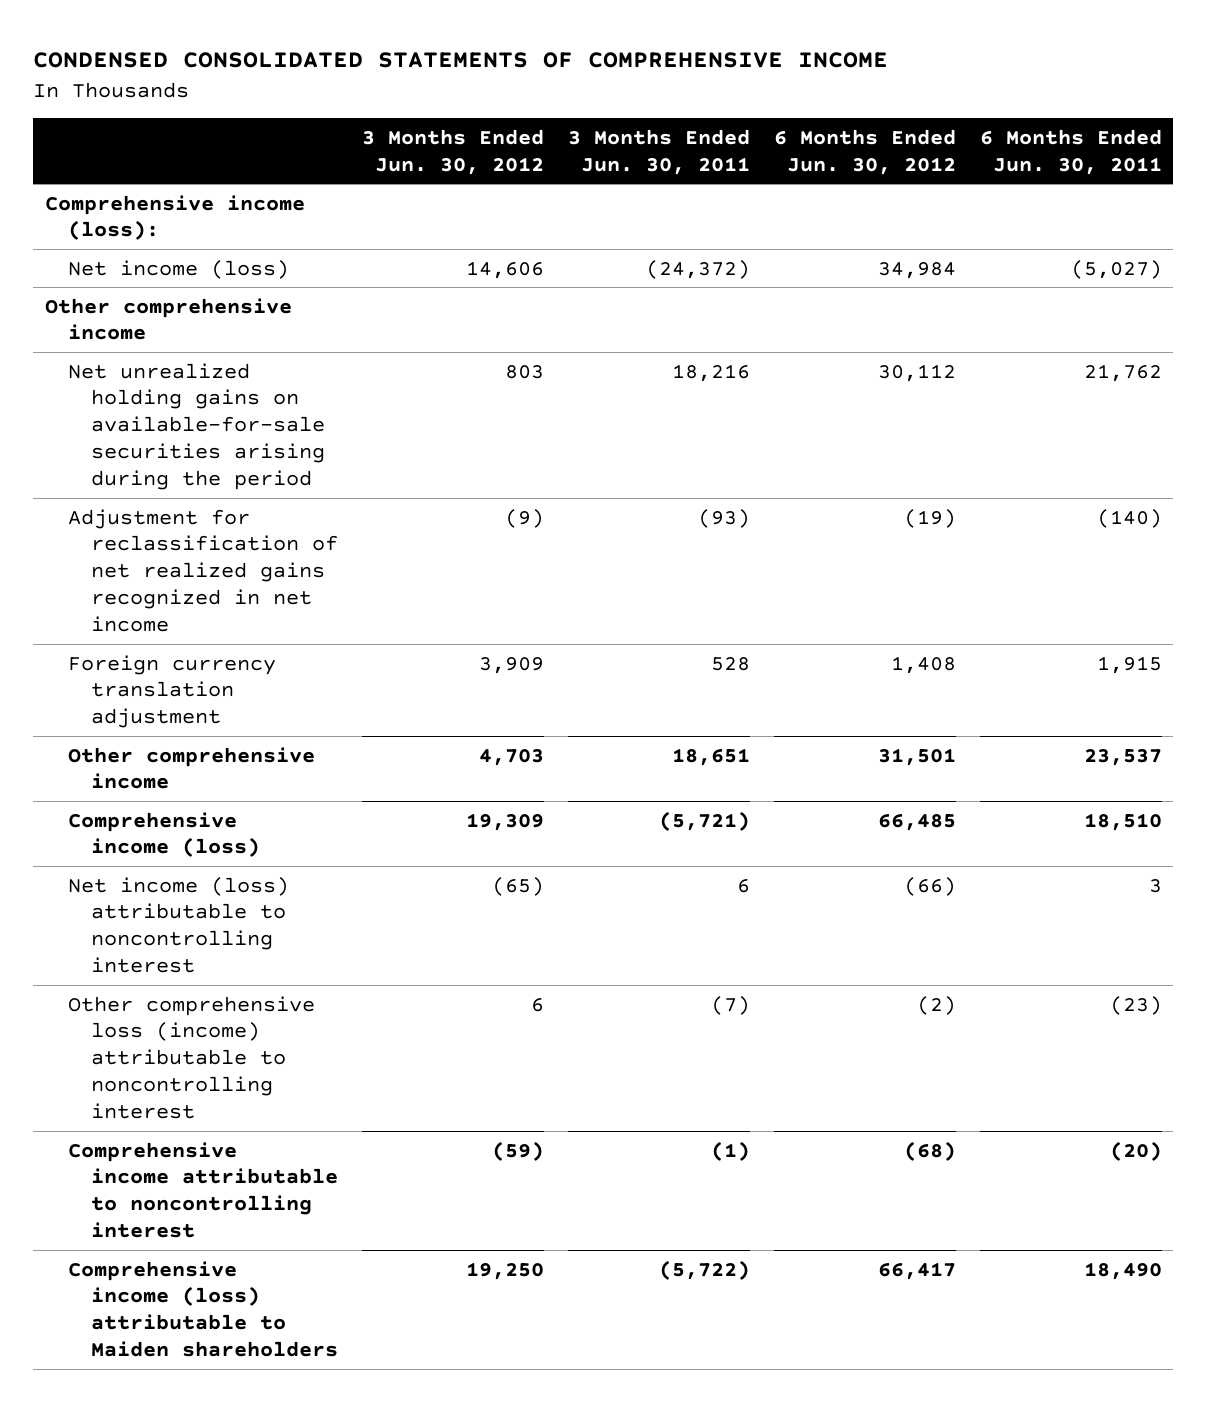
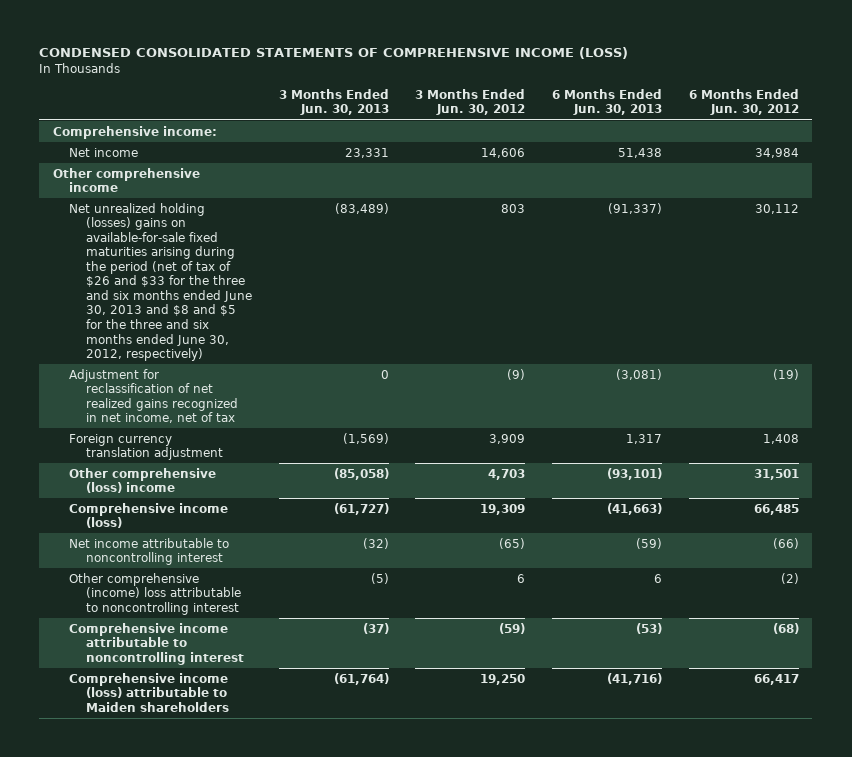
- CONDENSED CONSOLIDATED STATEMENTS OF COMPREHENSIVE INCOME
+ CONDENSED CONSOLIDATED STATEMENTS OF COMPREHENSIVE INCOME (LOSS)
- | 3 Months Ended Jun. 30, 2012 | 3 Months Ended Jun. 30, 2011 | 6 Months Ended Jun. 30, 2012 | 6 Months Ended Jun. 30, 2011
+ | 3 Months Ended Jun. 30, 2013 | 3 Months Ended Jun. 30, 2012 | 6 Months Ended Jun. 30, 2013 | 6 Months Ended Jun. 30, 2012
- Comprehensive income (loss):
- Net income (loss) | 14,606 | (24,372) | 34,984 | (5,027)
+ Comprehensive income:
+ Net income | 23,331 | 14,606 | 51,438 | 34,984
- Net unrealized holding gains on available-for-sale securities arising during the period | 803 | 18,216 | 30,112 | 21,762
- Adjustment for reclassification of net realized gains recognized in net income | (9) | (93) | (19) | (140)
+ Net unrealized holding (losses) gains on available-for-sale fixed maturities arising during the period (net of tax of $26 and $33 for the three and six months ended June 30, 2013 and $8 and $5 for the three and six months ended June 30, 2012, respectively) | (83,489) | 803 | (91,337) | 30,112
+ Adjustment for reclassification of net realized gains recognized in net income, net of tax | 0 | (9) | (3,081) | (19)
- Other comprehensive income | 4,703 | 18,651 | 31,501 | 23,537
+ Other comprehensive (loss) income | (85,058) | 4,703 | (93,101) | 31,501
- Net income (loss) attributable to noncontrolling interest | (65) | 6 | (66) | 3
- Other comprehensive loss (income) attributable to noncontrolling interest | 6 | (7) | (2) | (23)
+ Net income attributable to noncontrolling interest | (32) | (65) | (59) | (66)
+ Other comprehensive (income) loss attributable to noncontrolling interest | (5) | 6 | 6 | (2)

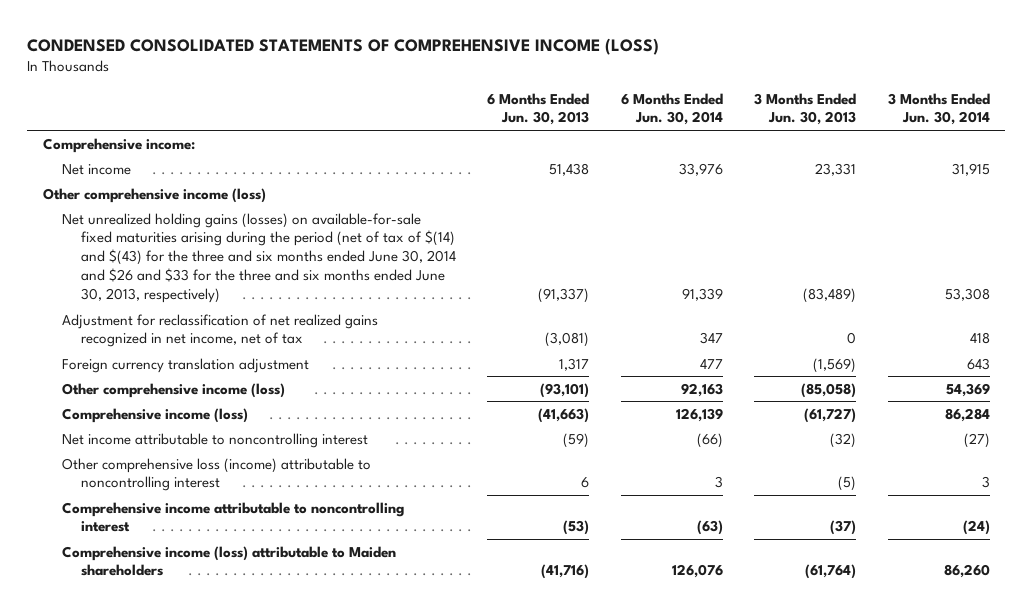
- | 3 Months Ended Jun. 30, 2013 | 3 Months Ended Jun. 30, 2012 | 6 Months Ended Jun. 30, 2013 | 6 Months Ended Jun. 30, 2012
+ | 6 Months Ended Jun. 30, 2013 | 6 Months Ended Jun. 30, 2014 | 3 Months Ended Jun. 30, 2013 | 3 Months Ended Jun. 30, 2014
- Other comprehensive income
- Net unrealized holding (losses) gains on available-for-sale fixed maturities arising during the period (net of tax of $26 and $33 for the three and six months ended June 30, 2013 and $8 and $5 for the three and six months ended June 30, 2012, respectively) | (83,489) | 803 | (91,337) | 30,112
+ Other comprehensive income (loss)
+ Net unrealized holding gains (losses) on available-for-sale fixed maturities arising during the period (net of tax of $(14) and $(43) for the three and six months ended June 30, 2014 and $26 and $33 for the three and six months ended June 30, 2013, respectively) | (91,337) | 91,339 | (83,489) | 53,308
- Other comprehensive (loss) income | (85,058) | 4,703 | (93,101) | 31,501
+ Other comprehensive income (loss) | (93,101) | 92,163 | (85,058) | 54,369
- Other comprehensive (income) loss attributable to noncontrolling interest | (5) | 6 | 6 | (2)
+ Other comprehensive loss (income) attributable to noncontrolling interest | 6 | 3 | (5) | 3

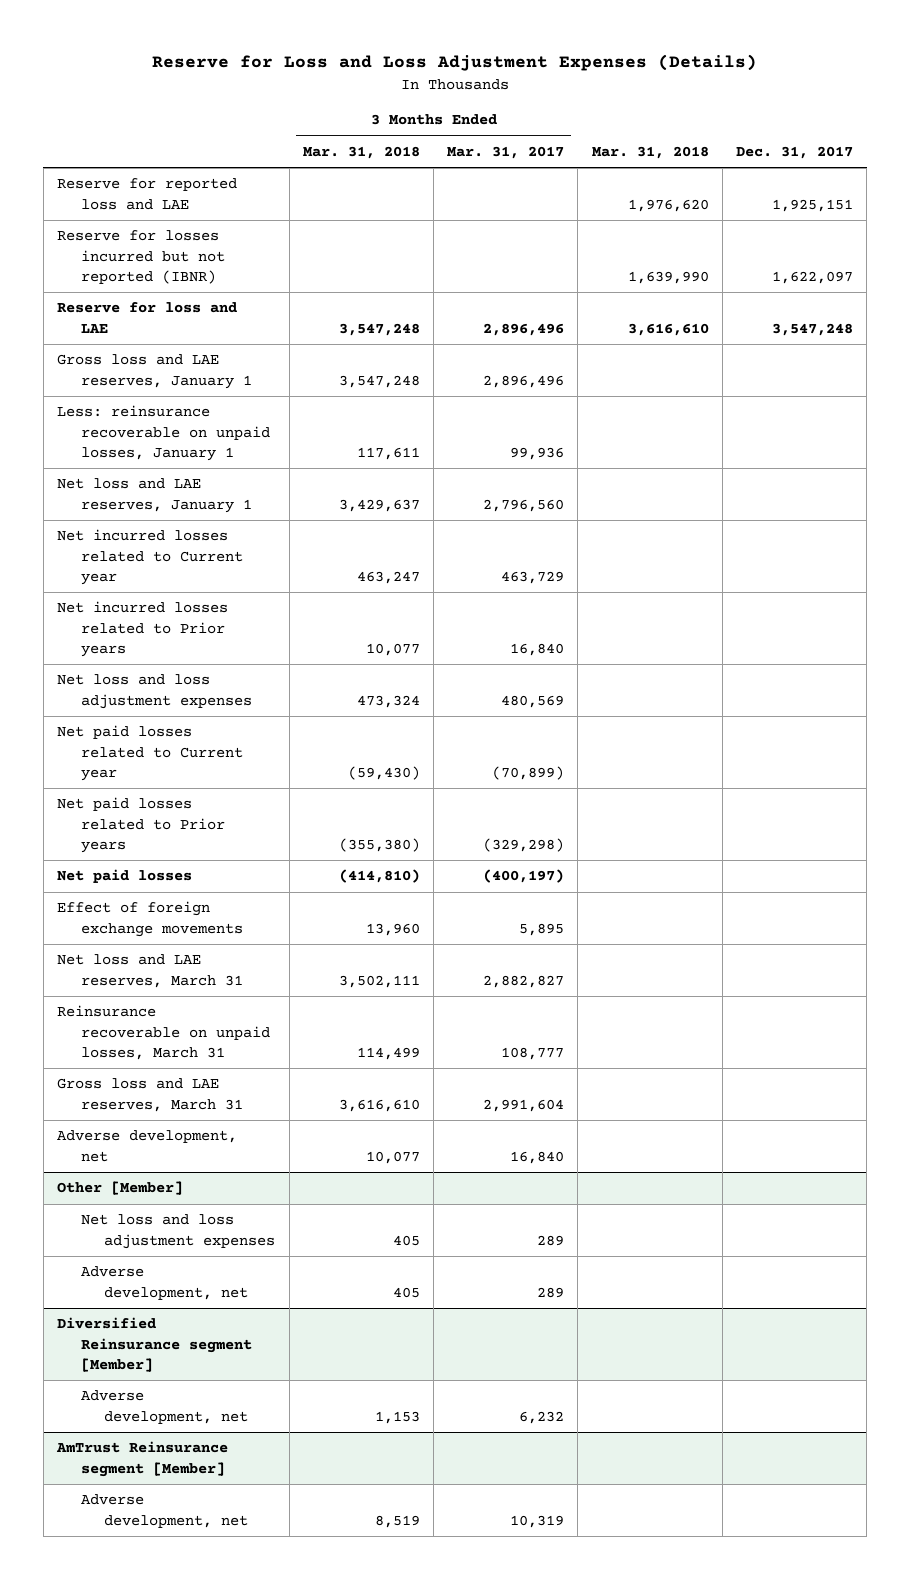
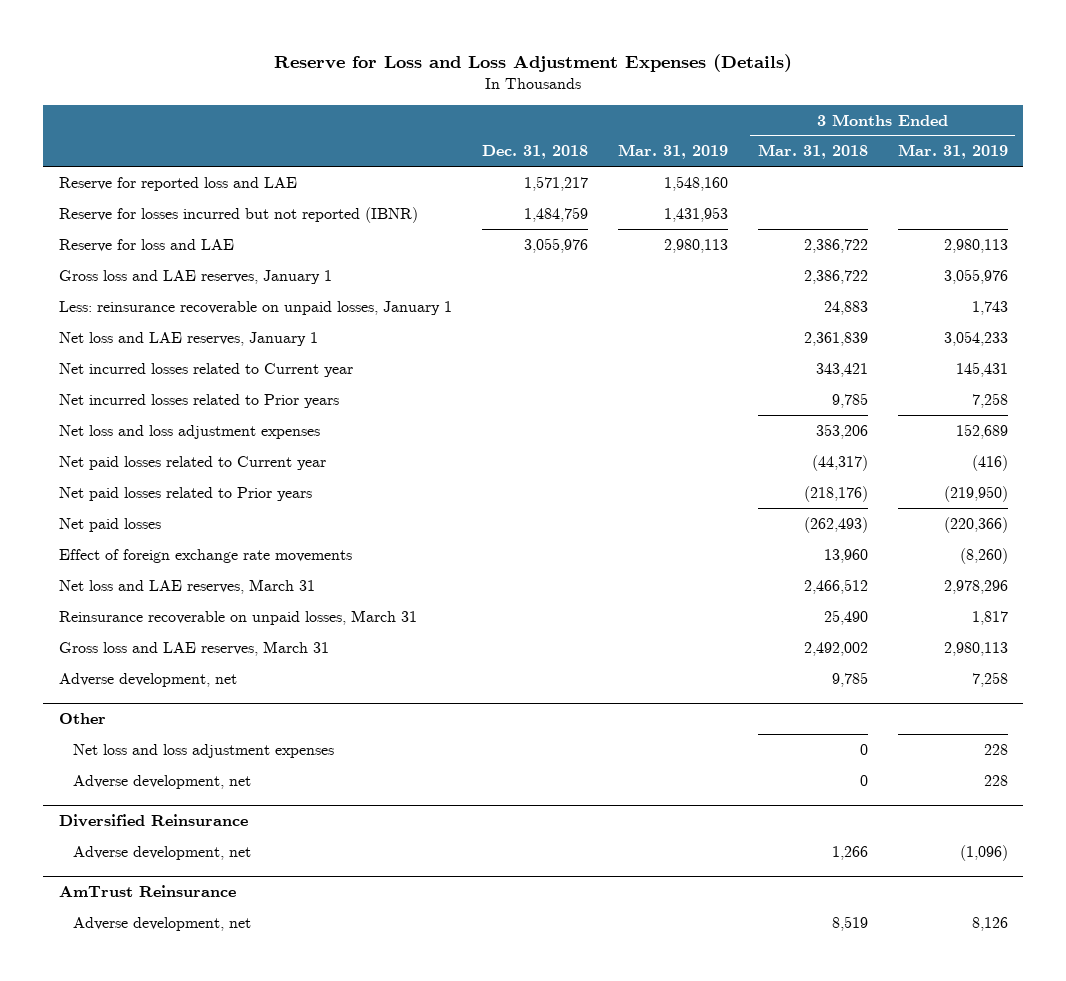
- | 3 Months Ended Mar. 31, 2018 | 3 Months Ended Mar. 31, 2017 | Mar. 31, 2018 | Dec. 31, 2017
+ | Dec. 31, 2018 | Mar. 31, 2019 | 3 Months Ended Mar. 31, 2018 | 3 Months Ended Mar. 31, 2019
- Reserve for loss and LAE | 3,547,248 | 2,896,496 | 3,616,610 | 3,547,248
- Gross loss and LAE reserves, January 1 | 3,547,248 | 2,896,496 | |
- Less: reinsurance recoverable on unpaid losses, January 1 | 117,611 | 99,936 | |
- Net loss and LAE reserves, January 1 | 3,429,637 | 2,796,560 | |
- Net incurred losses related to Current year | 463,247 | 463,729 | |
- Net incurred losses related to Prior years | 10,077 | 16,840 | |
- Net loss and loss adjustment expenses | 473,324 | 480,569 | |
- Net paid losses related to Current year | (59,430) | (70,899) | |
- Net paid losses related to Prior years | (355,380) | (329,298) | |
- Net paid losses | (414,810) | (400,197) | |
- Effect of foreign exchange movements | 13,960 | 5,895 | |
- Net loss and LAE reserves, March 31 | 3,502,111 | 2,882,827 | |
- Reinsurance recoverable on unpaid losses, March 31 | 114,499 | 108,777 | |
- Gross loss and LAE reserves, March 31 | 3,616,610 | 2,991,604 | |
- Adverse development, net | 10,077 | 16,840 | |
- Other [Member]
- Net loss and loss adjustment expenses | 405 | 289 | |
- Adverse development, net | 405 | 289 | |
- Diversified Reinsurance segment [Member]
- Adverse development, net | 1,153 | 6,232 | |
- AmTrust Reinsurance segment [Member]
+ Reserve for loss and LAE | 3,055,976 | 2,980,113 | 2,386,722 | 2,980,113
+ Gross loss and LAE reserves, January 1 | | | 2,386,722 | 3,055,976
+ Less: reinsurance recoverable on unpaid losses, January 1 | | | 24,883 | 1,743
+ Net loss and LAE reserves, January 1 | | | 2,361,839 | 3,054,233
+ Net incurred losses related to Current year | | | 343,421 | 145,431
+ Net incurred losses related to Prior years | | | 9,785 | 7,258
+ Net loss and loss adjustment expenses | | | 353,206 | 152,689
+ Net paid losses related to Current year | | | (44,317) | (416)
+ Net paid losses related to Prior years | | | (218,176) | (219,950)
+ Net paid losses | | | (262,493) | (220,366)
+ Effect of foreign exchange rate movements | | | 13,960 | (8,260)
+ Net loss and LAE reserves, March 31 | | | 2,466,512 | 2,978,296
+ Reinsurance recoverable on unpaid losses, March 31 | | | 25,490 | 1,817
+ Gross loss and LAE reserves, March 31 | | | 2,492,002 | 2,980,113
+ Adverse development, net | | | 9,785 | 7,258
+ Other
+ Net loss and loss adjustment expenses | | | 0 | 228
+ Adverse development, net | | | 0 | 228
+ Diversified Reinsurance
+ Adverse development, net | | | 1,266 | (1,096)
+ AmTrust Reinsurance

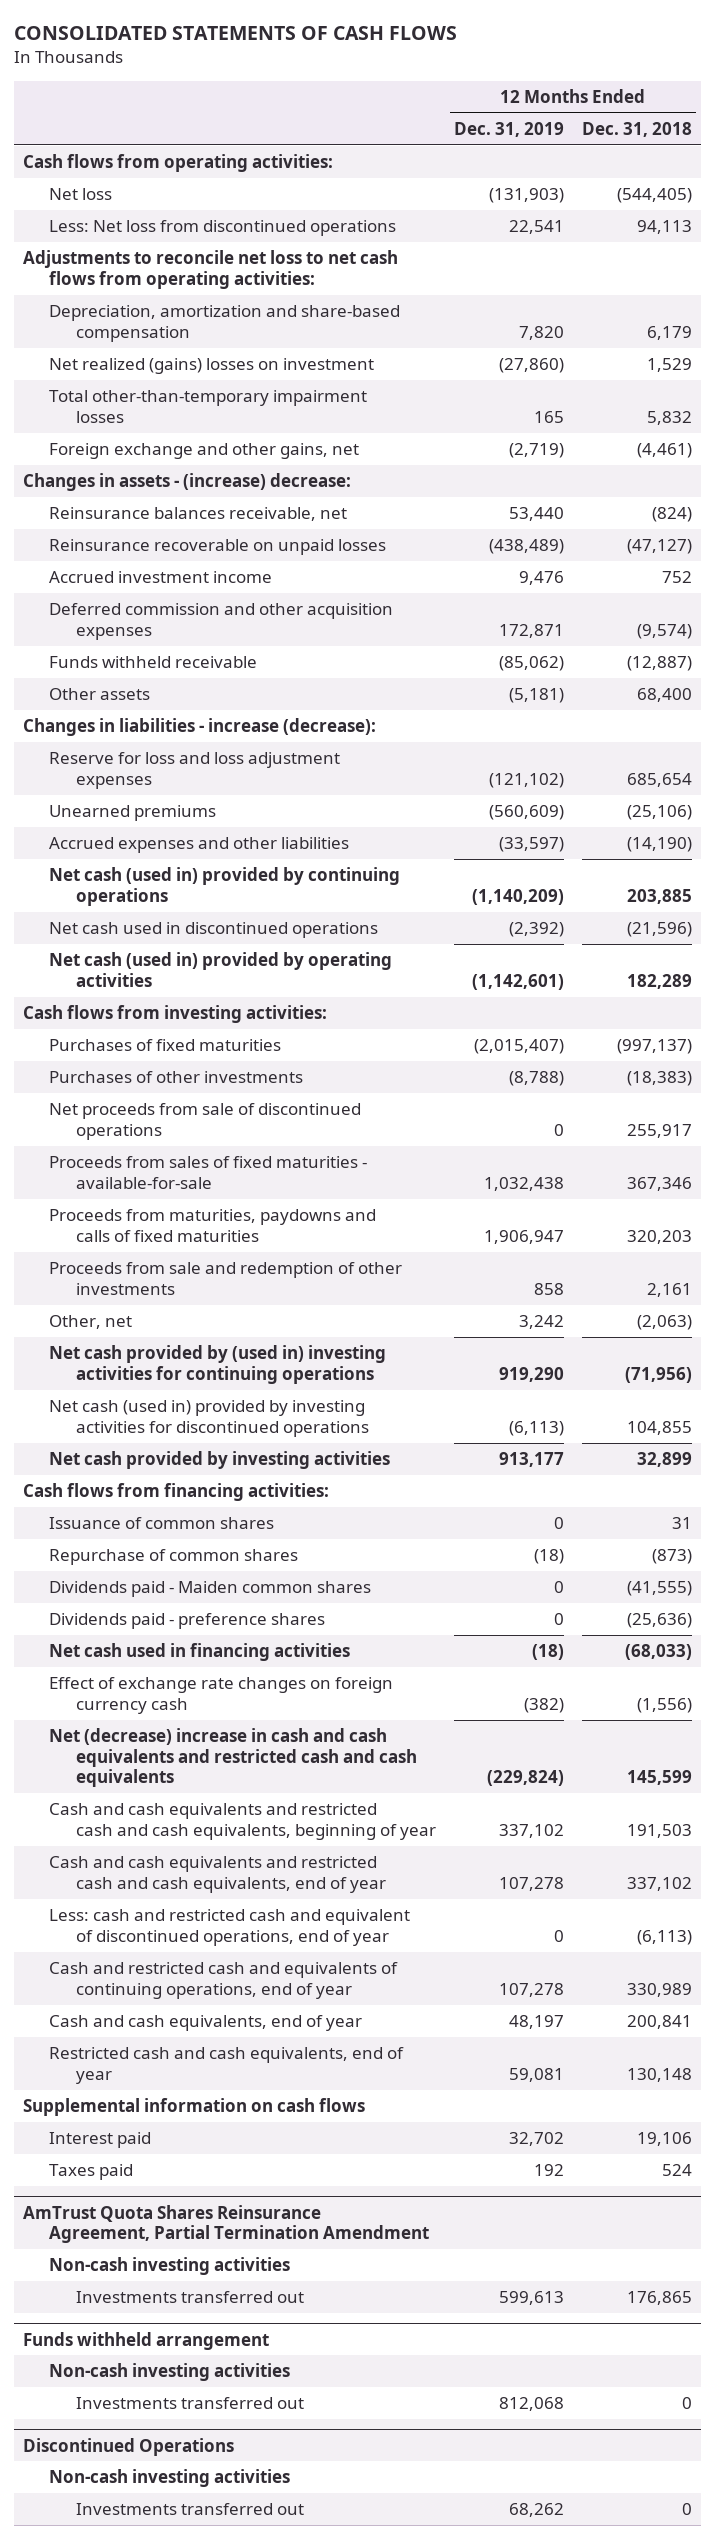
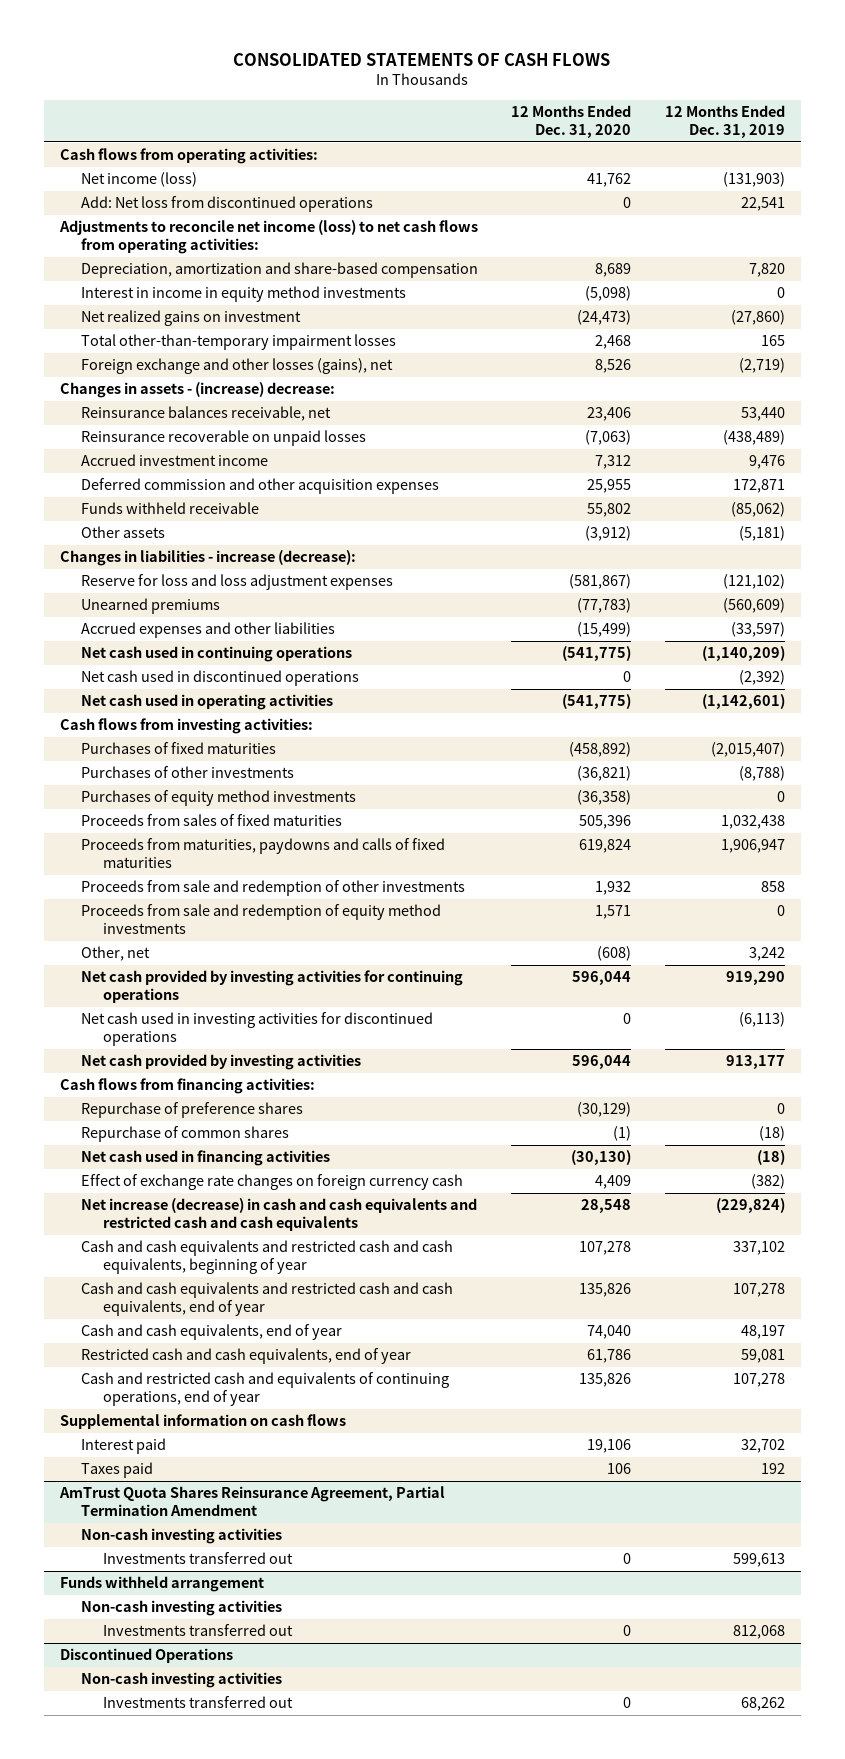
- | 12 Months Ended Dec. 31, 2019 | 12 Months Ended Dec. 31, 2018
+ | 12 Months Ended Dec. 31, 2020 | 12 Months Ended Dec. 31, 2019
- Net loss | (131,903) | (544,405)
- Less: Net loss from discontinued operations | 22,541 | 94,113
- Adjustments to reconcile net loss to net cash flows from operating activities:
+ Net income (loss) | 41,762 | (131,903)
+ Add: Net loss from discontinued operations | 0 | 22,541
+ Adjustments to reconcile net income (loss) to net cash flows from operating activities:
- Net realized (gains) losses on investment | (27,860) | 1,529
+ Interest in income in equity method investments | (5,098) | 0
+ Net realized gains on investment | (24,473) | (27,860)
- Foreign exchange and other gains, net | (2,719) | (4,461)
+ Foreign exchange and other losses (gains), net | 8,526 | (2,719)
- Net cash (used in) provided by continuing operations | (1,140,209) | 203,885
+ Net cash used in continuing operations | (541,775) | (1,140,209)
- Net cash (used in) provided by operating activities | (1,142,601) | 182,289
+ Net cash used in operating activities | (541,775) | (1,142,601)
- Net proceeds from sale of discontinued operations | 0 | 255,917
- Proceeds from sales of fixed maturities - available-for-sale | 1,032,438 | 367,346
+ Purchases of equity method investments | (36,358) | 0
+ Proceeds from sales of fixed maturities | 505,396 | 1,032,438
+ Proceeds from sale and redemption of equity method investments | 1,571 | 0
- Net cash provided by (used in) investing activities for continuing operations | 919,290 | (71,956)
- Net cash (used in) provided by investing activities for discontinued operations | (6,113) | 104,855
+ Net cash provided by investing activities for continuing operations | 596,044 | 919,290
+ Net cash used in investing activities for discontinued operations | 0 | (6,113)
- Issuance of common shares | 0 | 31
+ Repurchase of preference shares | (30,129) | 0
- Dividends paid - Maiden common shares | 0 | (41,555)
- Dividends paid - preference shares | 0 | (25,636)
- Net (decrease) increase in cash and cash equivalents and restricted cash and cash equivalents | (229,824) | 145,599
+ Net increase (decrease) in cash and cash equivalents and restricted cash and cash equivalents | 28,548 | (229,824)
- Less: cash and restricted cash and equivalent of discontinued operations, end of year | 0 | (6,113)
moved down: Cash and restricted cash and equivalents of continuing operations, end of year | 135,826 | 107,278

